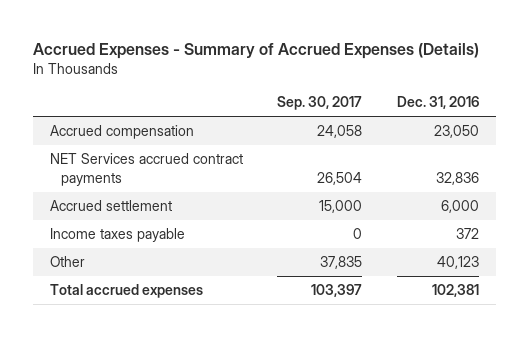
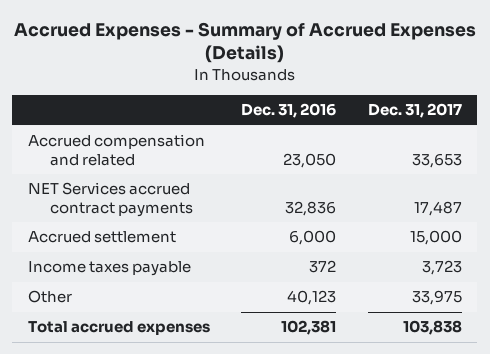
- | Sep. 30, 2017 | Dec. 31, 2016
+ | Dec. 31, 2016 | Dec. 31, 2017
- Accrued compensation | 24,058 | 23,050
+ Accrued compensation and related | 23,050 | 33,653

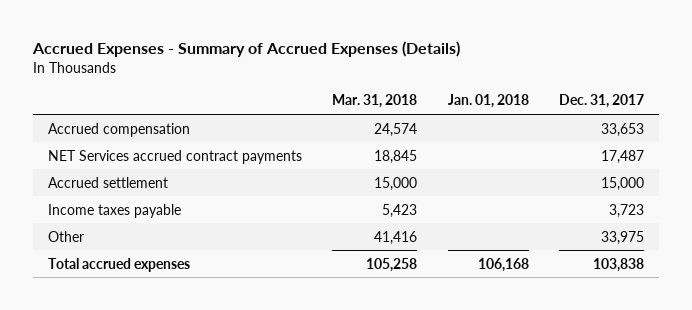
- | Dec. 31, 2016 | Dec. 31, 2017
+ | Mar. 31, 2018 | Jan. 01, 2018 | Dec. 31, 2017
- Accrued compensation and related | 23,050 | 33,653
+ Accrued compensation | 24,574 | | 33,653

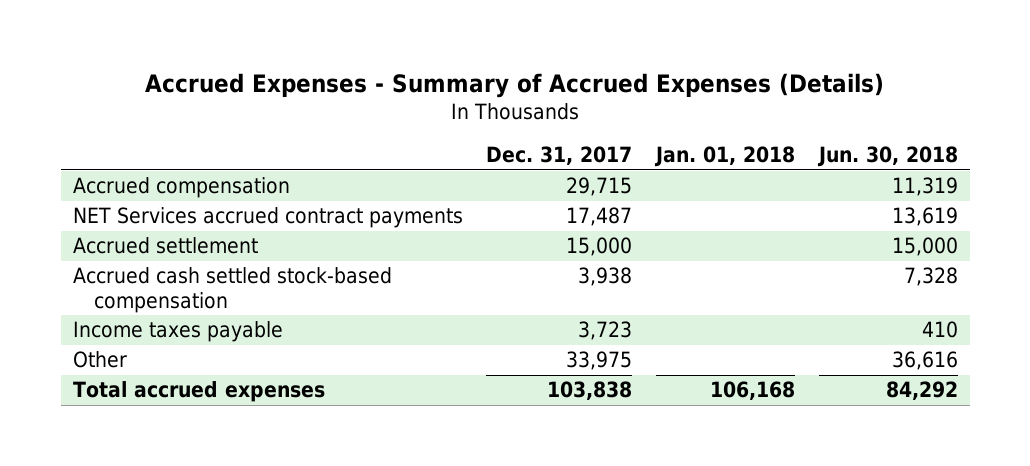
- | Mar. 31, 2018 | Jan. 01, 2018 | Dec. 31, 2017
+ | Dec. 31, 2017 | Jan. 01, 2018 | Jun. 30, 2018
- Accrued compensation | 24,574 | | 33,653
+ Accrued compensation | 29,715 | | 11,319
+ Accrued cash settled stock-based compensation | 3,938 | | 7,328

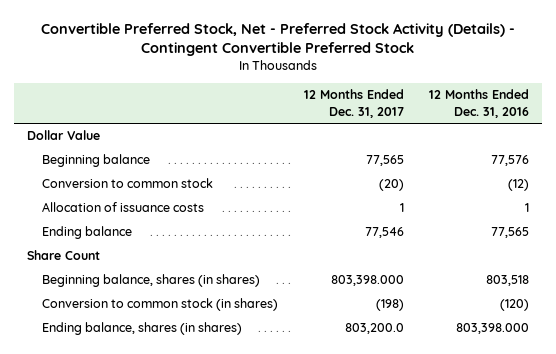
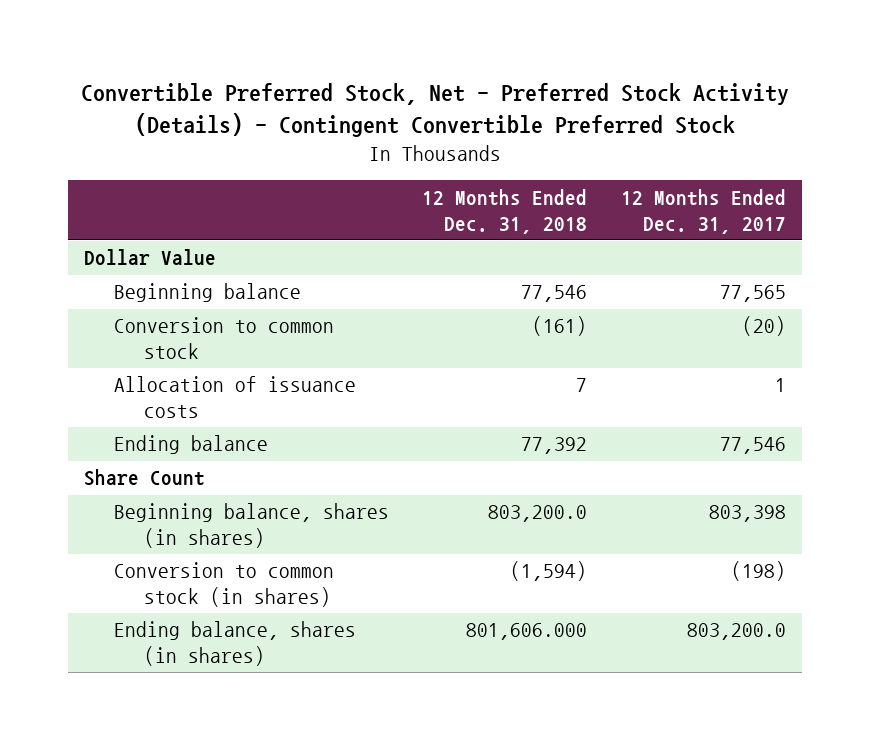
- | 12 Months Ended Dec. 31, 2017 | 12 Months Ended Dec. 31, 2016
+ | 12 Months Ended Dec. 31, 2018 | 12 Months Ended Dec. 31, 2017
- Beginning balance, shares (in shares) | 803,398.000 | 803,518
+ Beginning balance, shares (in shares) | 803,200.0 | 803,398

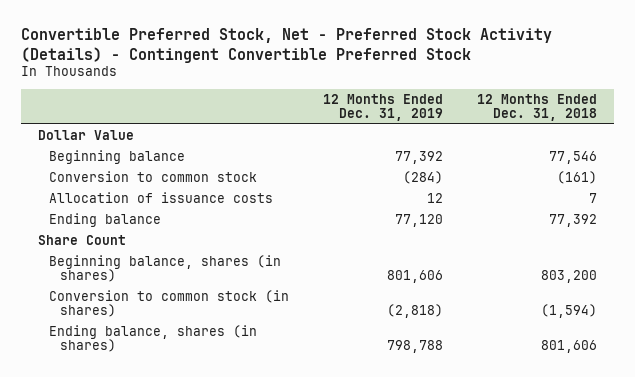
- | 12 Months Ended Dec. 31, 2018 | 12 Months Ended Dec. 31, 2017
+ | 12 Months Ended Dec. 31, 2019 | 12 Months Ended Dec. 31, 2018
- Beginning balance, shares (in shares) | 803,200.0 | 803,398
+ Beginning balance, shares (in shares) | 801,606 | 803,200
- Ending balance, shares (in shares) | 801,606.000 | 803,200.0
+ Ending balance, shares (in shares) | 798,788 | 801,606

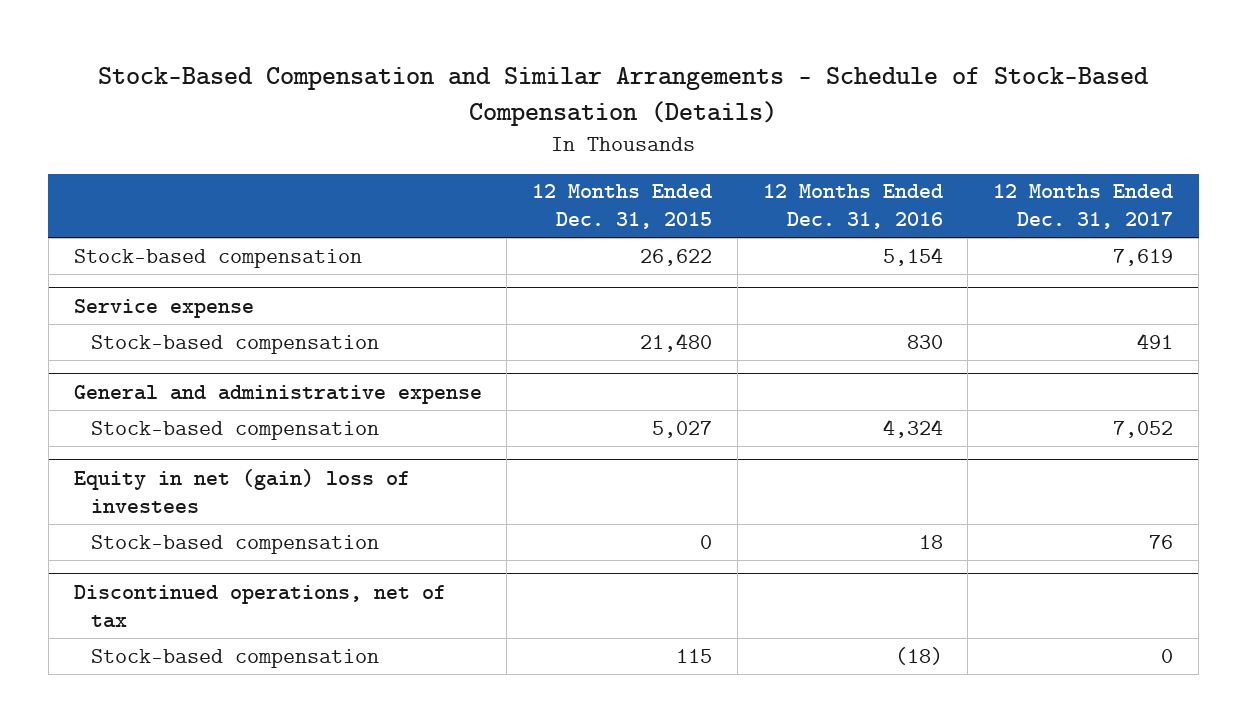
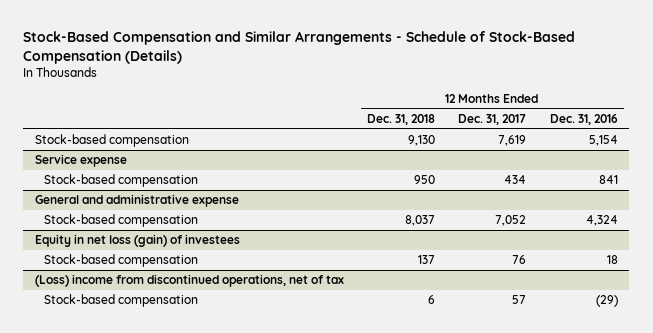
- | 12 Months Ended Dec. 31, 2015 | 12 Months Ended Dec. 31, 2016 | 12 Months Ended Dec. 31, 2017
+ | 12 Months Ended Dec. 31, 2018 | 12 Months Ended Dec. 31, 2017 | 12 Months Ended Dec. 31, 2016
@ Service expense
- Stock-based compensation | 21,480 | 830 | 491
+ Stock-based compensation | 950 | 434 | 841
- Equity in net (gain) loss of investees
+ Equity in net loss (gain) of investees
- Discontinued operations, net of tax
- Stock-based compensation | 115 | (18) | 0
+ (Loss) income from discontinued operations, net of tax
+ Stock-based compensation | 6 | 57 | (29)

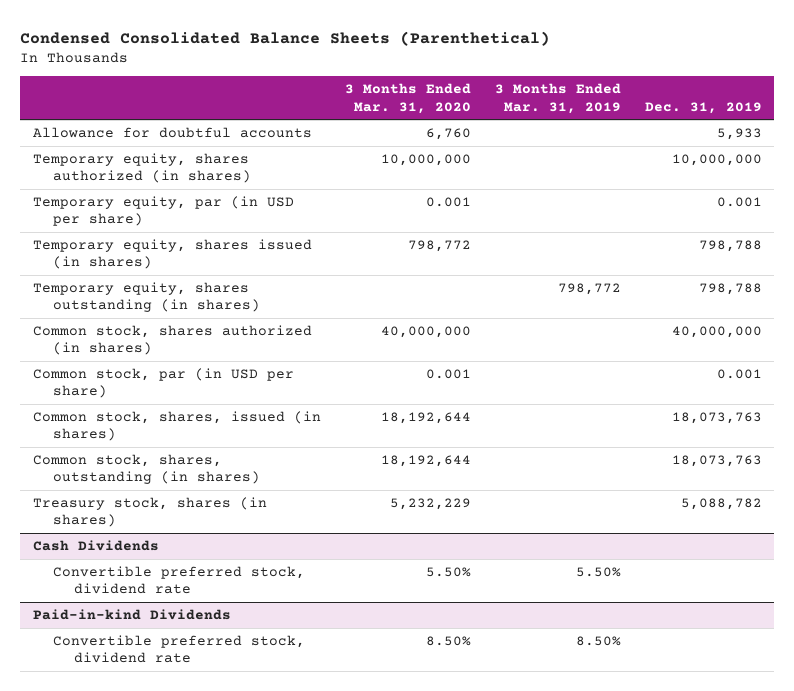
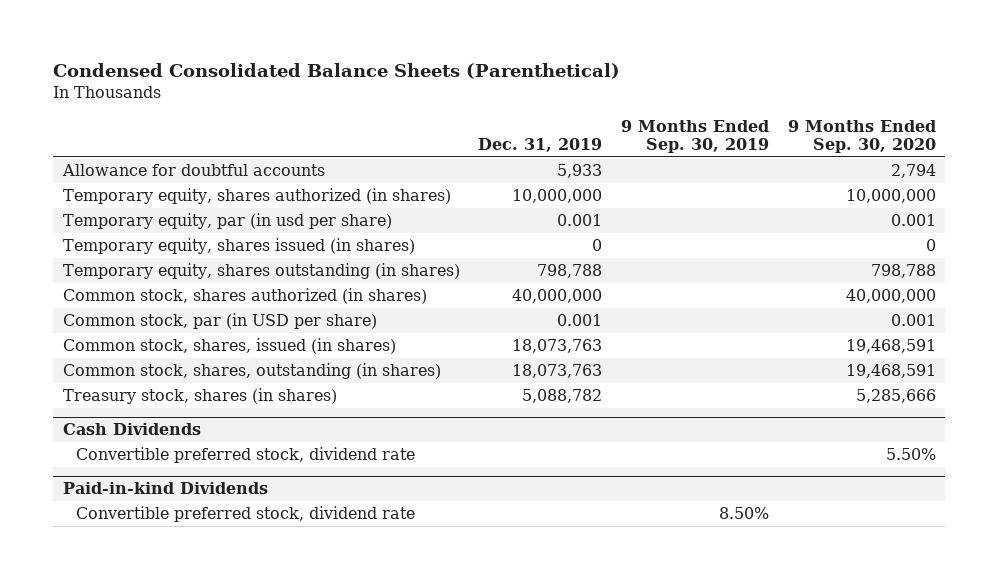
- | 3 Months Ended Mar. 31, 2020 | 3 Months Ended Mar. 31, 2019 | Dec. 31, 2019
+ | Dec. 31, 2019 | 9 Months Ended Sep. 30, 2019 | 9 Months Ended Sep. 30, 2020
- Temporary equity, par (in USD per share) | 0.001 | | 0.001
- Temporary equity, shares issued (in shares) | 798,772 | | 798,788
+ Temporary equity, par (in usd per share) | 0.001 | | 0.001
+ Temporary equity, shares issued (in shares) | 0 | | 0

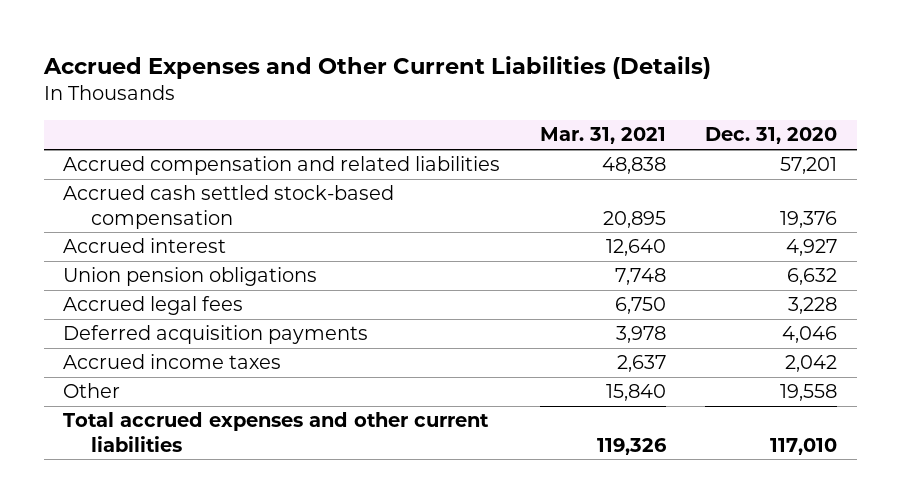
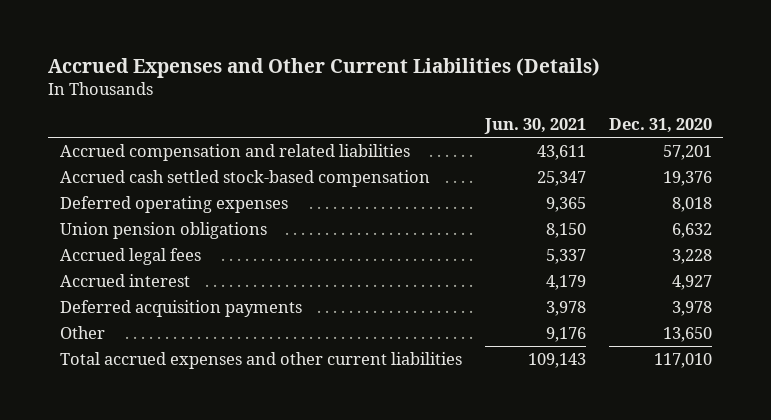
- | Mar. 31, 2021 | Dec. 31, 2020
+ | Jun. 30, 2021 | Dec. 31, 2020
+ Deferred operating expenses | 9,365 | 8,018
- Deferred acquisition payments | 3,978 | 4,046
- Accrued income taxes | 2,637 | 2,042
- Other | 15,840 | 19,558
moved down: Accrued interest | 4,179 | 4,927
+ Deferred acquisition payments | 3,978 | 3,978
+ Other | 9,176 | 13,650

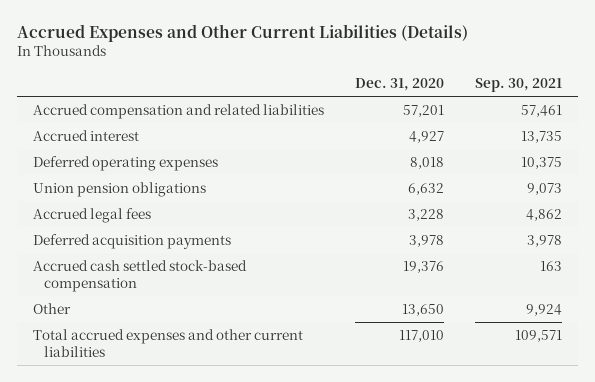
- | Jun. 30, 2021 | Dec. 31, 2020
+ | Dec. 31, 2020 | Sep. 30, 2021
moved up: Accrued interest | 4,927 | 13,735
moved down: Accrued cash settled stock-based compensation | 19,376 | 163

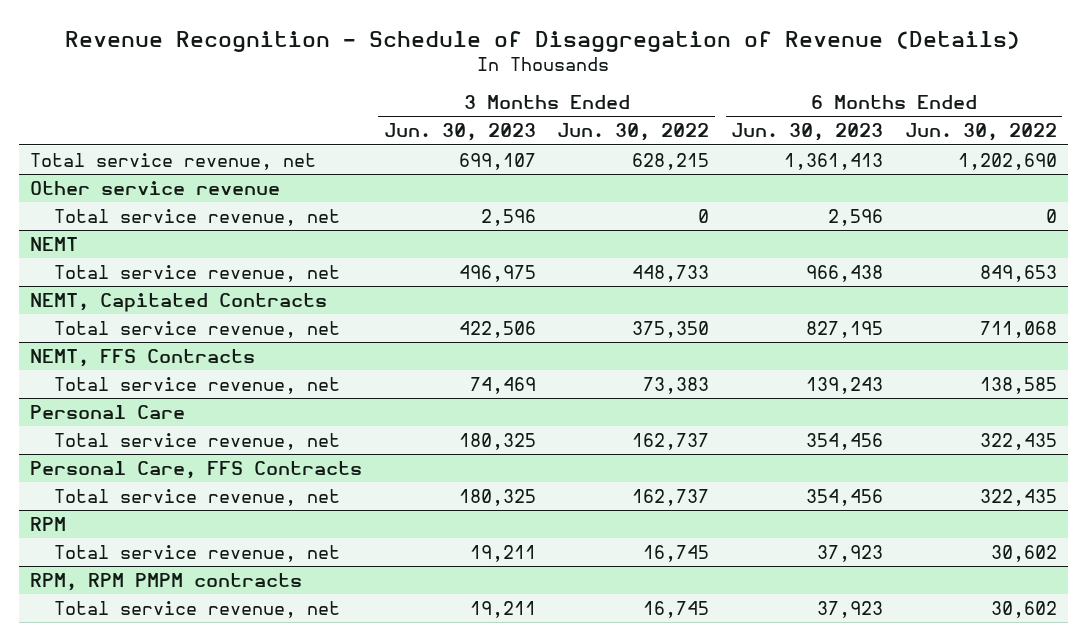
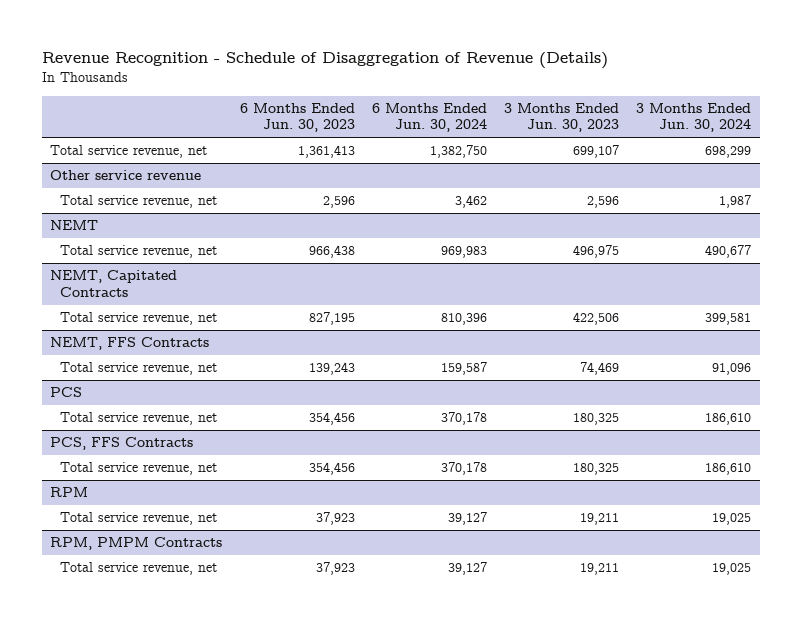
- | 3 Months Ended Jun. 30, 2023 | 3 Months Ended Jun. 30, 2022 | 6 Months Ended Jun. 30, 2023 | 6 Months Ended Jun. 30, 2022
+ | 6 Months Ended Jun. 30, 2023 | 6 Months Ended Jun. 30, 2024 | 3 Months Ended Jun. 30, 2023 | 3 Months Ended Jun. 30, 2024
- Personal Care
+ PCS
- Personal Care, FFS Contracts
+ PCS, FFS Contracts
- RPM, RPM PMPM contracts
+ RPM, PMPM Contracts

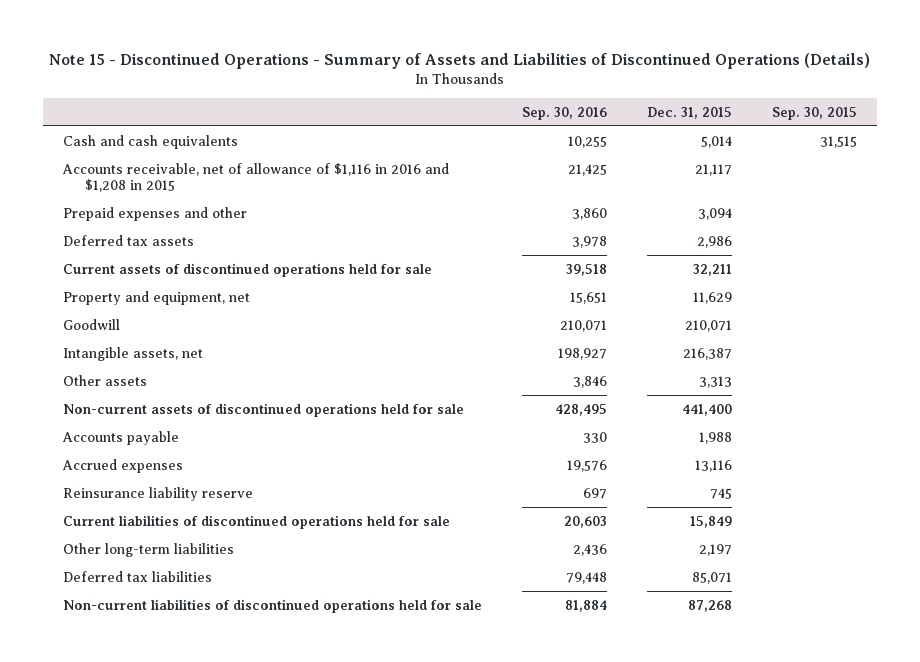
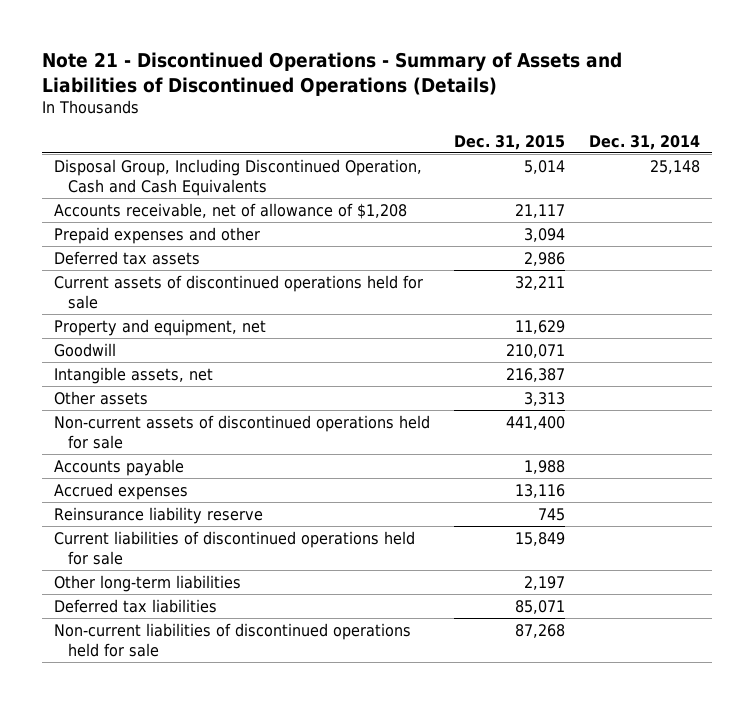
- Note 15 - Discontinued Operations - Summary of Assets and Liabilities of Discontinued Operations (Details)
+ Note 21 - Discontinued Operations - Summary of Assets and Liabilities of Discontinued Operations (Details)
- | Sep. 30, 2016 | Dec. 31, 2015 | Sep. 30, 2015
+ | Dec. 31, 2015 | Dec. 31, 2014
- Cash and cash equivalents | 10,255 | 5,014 | 31,515
- Accounts receivable, net of allowance of $1,116 in 2016 and $1,208 in 2015 | 21,425 | 21,117 |
+ Disposal Group, Including Discontinued Operation, Cash and Cash Equivalents | 5,014 | 25,148
+ Accounts receivable, net of allowance of $1,208 | 21,117 |

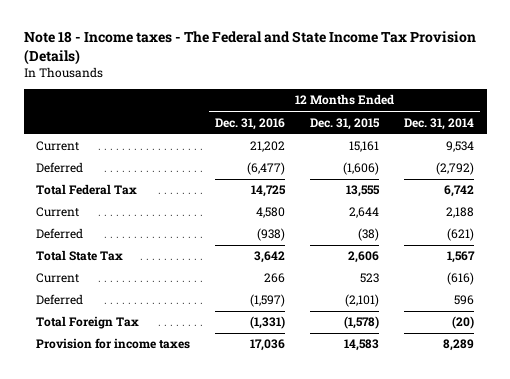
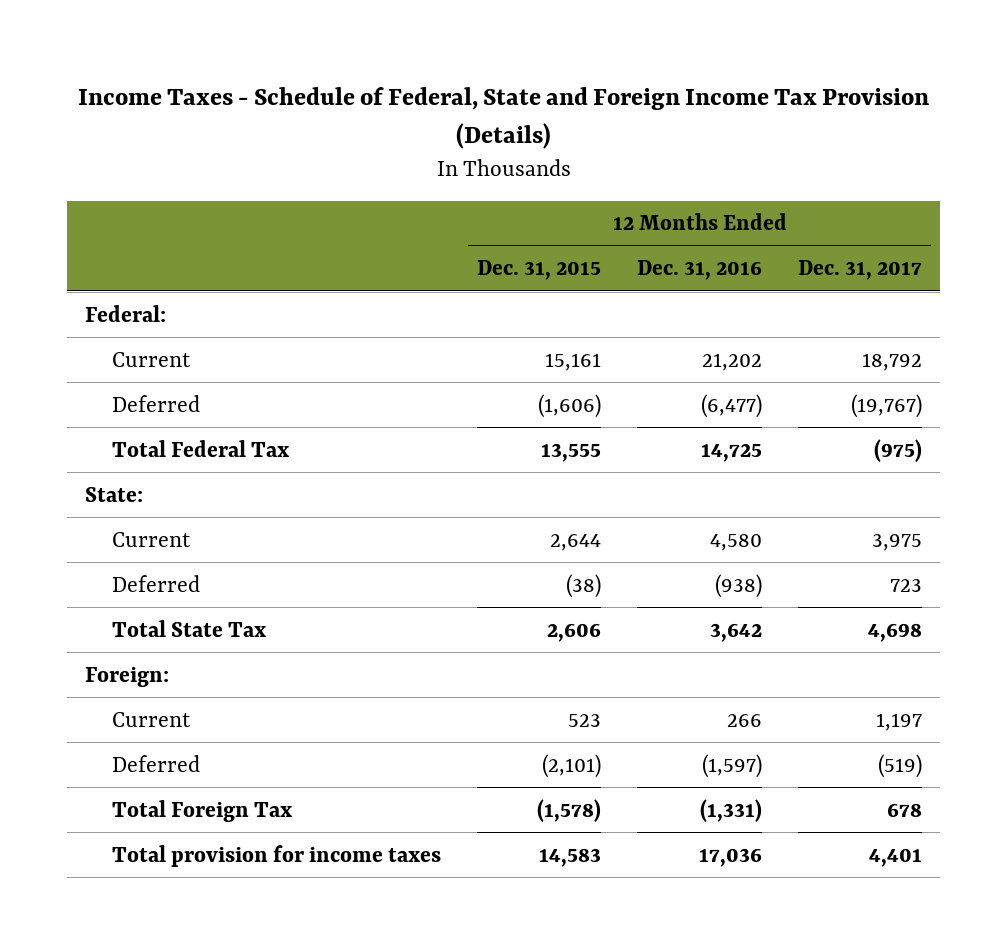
- Note 18 - Income taxes - The Federal and State Income Tax Provision (Details)
+ Income Taxes - Schedule of Federal, State and Foreign Income Tax Provision (Details)
- | 12 Months Ended Dec. 31, 2016 | 12 Months Ended Dec. 31, 2015 | 12 Months Ended Dec. 31, 2014
+ | 12 Months Ended Dec. 31, 2015 | 12 Months Ended Dec. 31, 2016 | 12 Months Ended Dec. 31, 2017
+ Federal:
+ State:
+ Foreign:
- Provision for income taxes | 17,036 | 14,583 | 8,289
+ Total provision for income taxes | 14,583 | 17,036 | 4,401

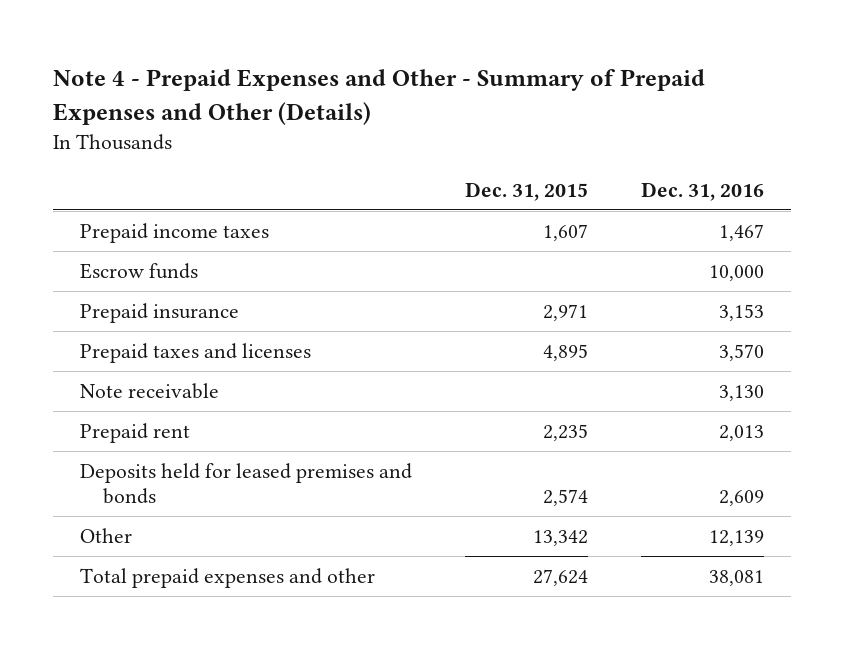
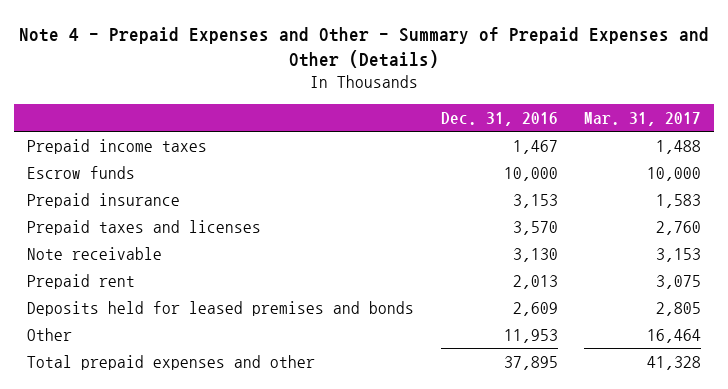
- | Dec. 31, 2015 | Dec. 31, 2016
+ | Dec. 31, 2016 | Mar. 31, 2017
- Other | 13,342 | 12,139
- Total prepaid expenses and other | 27,624 | 38,081
+ Other | 11,953 | 16,464
+ Total prepaid expenses and other | 37,895 | 41,328

